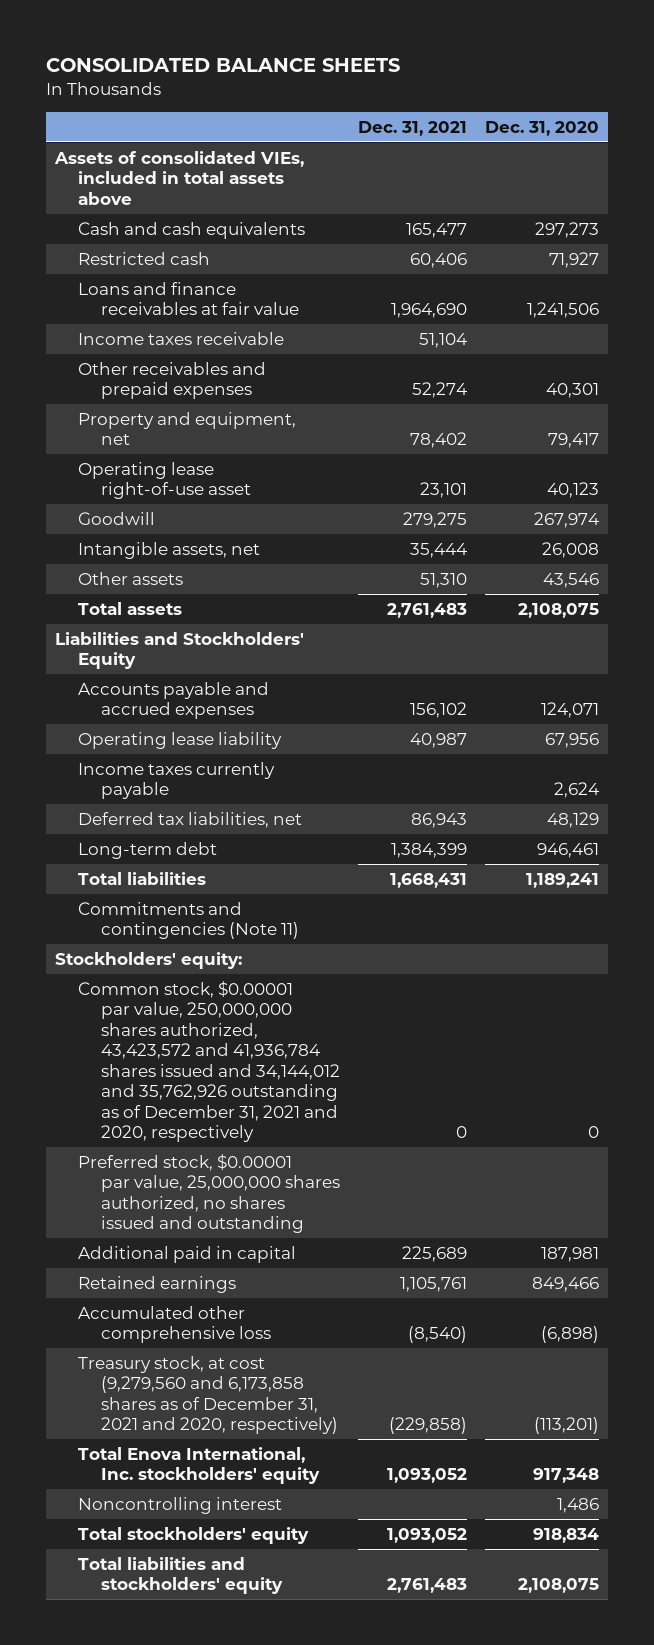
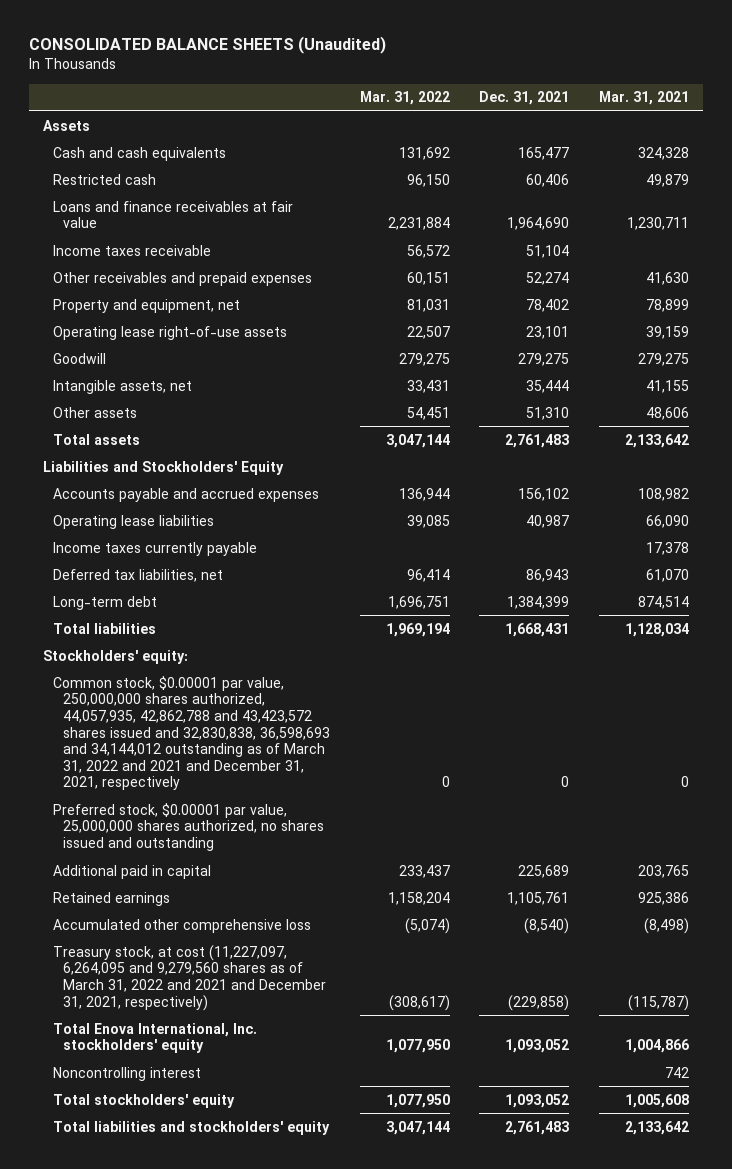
- CONSOLIDATED BALANCE SHEETS
+ CONSOLIDATED BALANCE SHEETS (Unaudited)
- | Dec. 31, 2021 | Dec. 31, 2020
+ | Mar. 31, 2022 | Dec. 31, 2021 | Mar. 31, 2021
- Assets of consolidated VIEs, included in total assets above
+ Assets
- Operating lease right-of-use asset | 23,101 | 40,123
+ Operating lease right-of-use assets | 22,507 | 23,101 | 39,159
- Operating lease liability | 40,987 | 67,956
+ Operating lease liabilities | 39,085 | 40,987 | 66,090
- Commitments and contingencies (Note 11)
- Common stock, $0.00001 par value, 250,000,000 shares authorized, 43,423,572 and 41,936,784 shares issued and 34,144,012 and 35,762,926 outstanding as of December 31, 2021 and 2020, respectively | 0 | 0
+ Common stock, $0.00001 par value, 250,000,000 shares authorized, 44,057,935, 42,862,788 and 43,423,572 shares issued and 32,830,838, 36,598,693 and 34,144,012 outstanding as of March 31, 2022 and 2021 and December 31, 2021, respectively | 0 | 0 | 0
- Treasury stock, at cost (9,279,560 and 6,173,858 shares as of December 31, 2021 and 2020, respectively) | (229,858) | (113,201)
+ Treasury stock, at cost (11,227,097, 6,264,095 and 9,279,560 shares as of March 31, 2022 and 2021 and December 31, 2021, respectively) | (308,617) | (229,858) | (115,787)

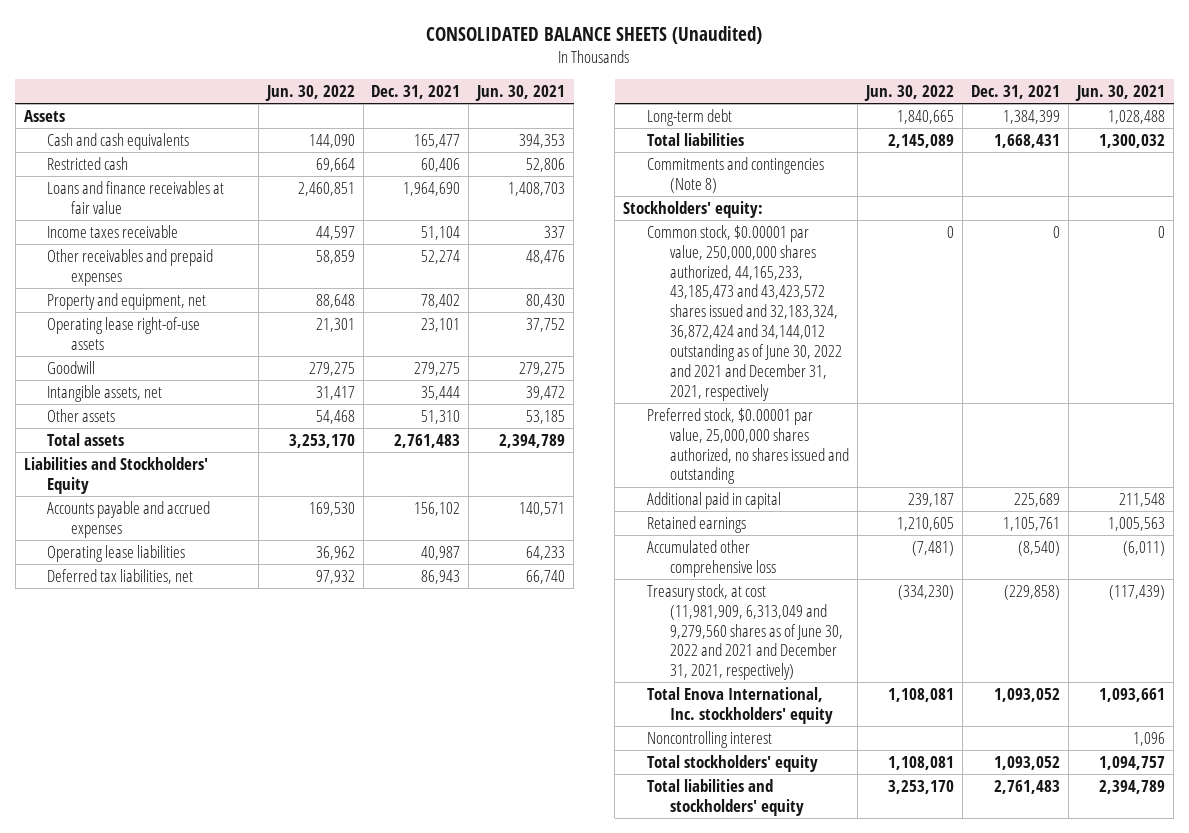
- | Mar. 31, 2022 | Dec. 31, 2021 | Mar. 31, 2021
+ | Jun. 30, 2022 | Dec. 31, 2021 | Jun. 30, 2021
- Income taxes currently payable | | | 17,378
+ Commitments and contingencies (Note 8)
- Common stock, $0.00001 par value, 250,000,000 shares authorized, 44,057,935, 42,862,788 and 43,423,572 shares issued and 32,830,838, 36,598,693 and 34,144,012 outstanding as of March 31, 2022 and 2021 and December 31, 2021, respectively | 0 | 0 | 0
+ Common stock, $0.00001 par value, 250,000,000 shares authorized, 44,165,233, 43,185,473 and 43,423,572 shares issued and 32,183,324, 36,872,424 and 34,144,012 outstanding as of June 30, 2022 and 2021 and December 31, 2021, respectively | 0 | 0 | 0
- Treasury stock, at cost (11,227,097, 6,264,095 and 9,279,560 shares as of March 31, 2022 and 2021 and December 31, 2021, respectively) | (308,617) | (229,858) | (115,787)
+ Treasury stock, at cost (11,981,909, 6,313,049 and 9,279,560 shares as of June 30, 2022 and 2021 and December 31, 2021, respectively) | (334,230) | (229,858) | (117,439)

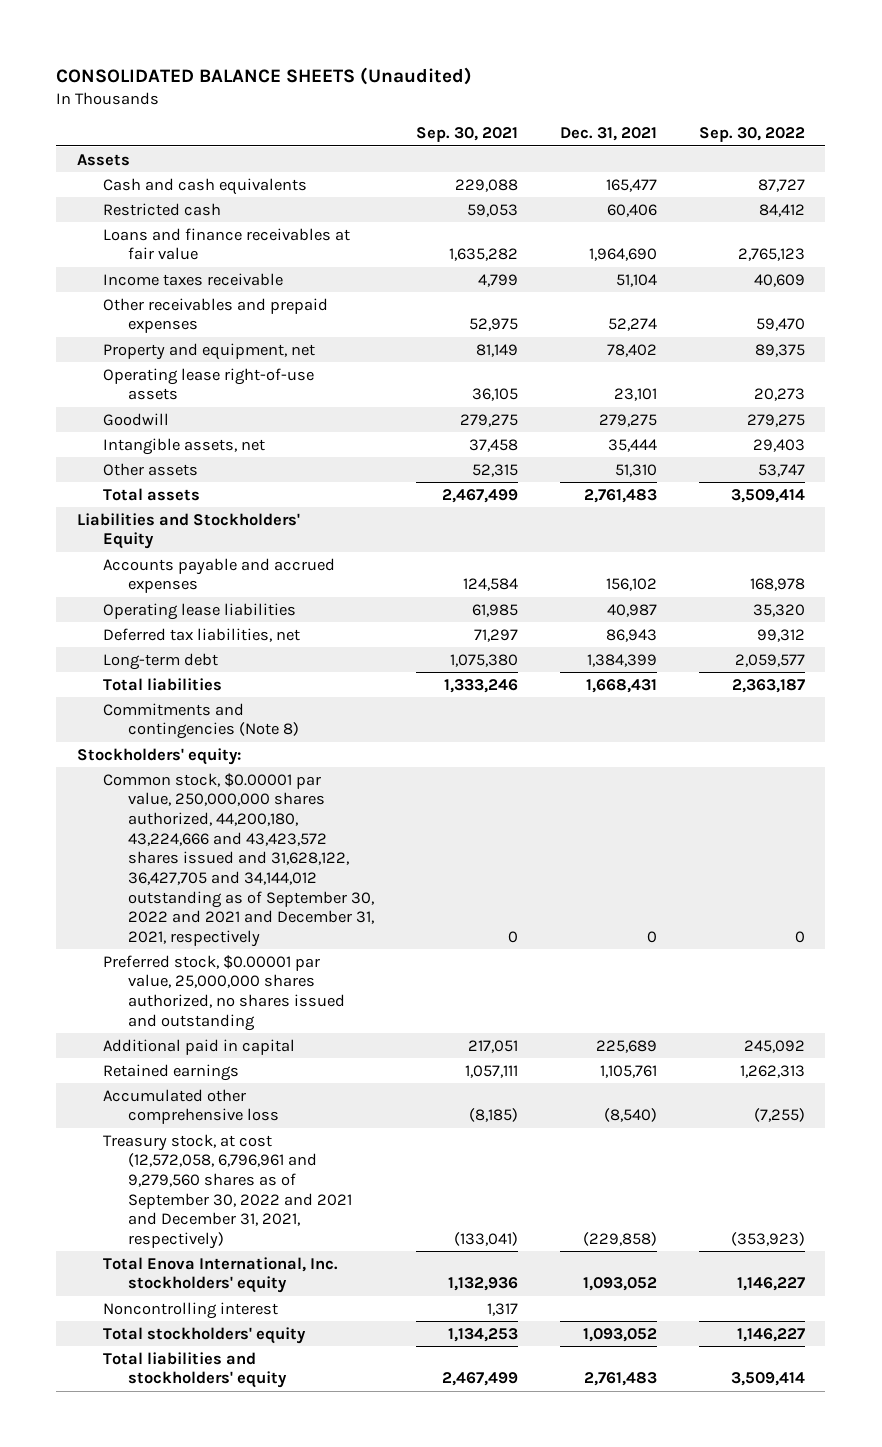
- | Jun. 30, 2022 | Dec. 31, 2021 | Jun. 30, 2021
+ | Sep. 30, 2021 | Dec. 31, 2021 | Sep. 30, 2022
- Common stock, $0.00001 par value, 250,000,000 shares authorized, 44,165,233, 43,185,473 and 43,423,572 shares issued and 32,183,324, 36,872,424 and 34,144,012 outstanding as of June 30, 2022 and 2021 and December 31, 2021, respectively | 0 | 0 | 0
+ Common stock, $0.00001 par value, 250,000,000 shares authorized, 44,200,180, 43,224,666 and 43,423,572 shares issued and 31,628,122, 36,427,705 and 34,144,012 outstanding as of September 30, 2022 and 2021 and December 31, 2021, respectively | 0 | 0 | 0
- Treasury stock, at cost (11,981,909, 6,313,049 and 9,279,560 shares as of June 30, 2022 and 2021 and December 31, 2021, respectively) | (334,230) | (229,858) | (117,439)
+ Treasury stock, at cost (12,572,058, 6,796,961 and 9,279,560 shares as of September 30, 2022 and 2021 and December 31, 2021, respectively) | (133,041) | (229,858) | (353,923)

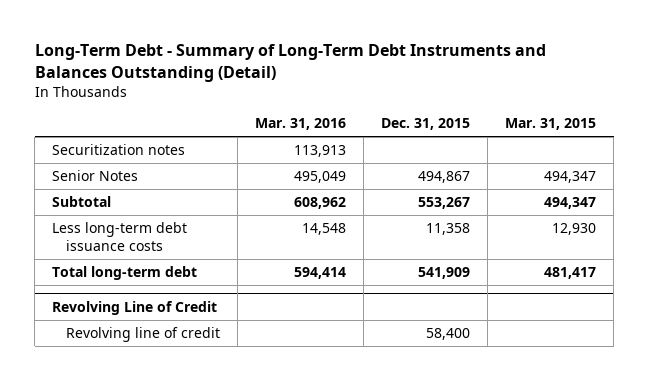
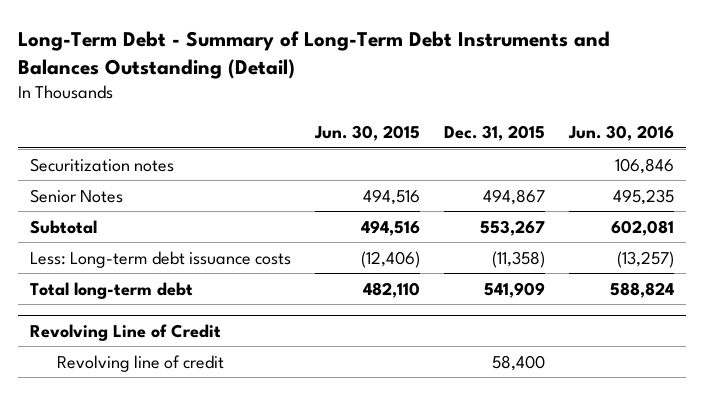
- | Mar. 31, 2016 | Dec. 31, 2015 | Mar. 31, 2015
+ | Jun. 30, 2015 | Dec. 31, 2015 | Jun. 30, 2016
- Less long-term debt issuance costs | 14,548 | 11,358 | 12,930
+ Less: Long-term debt issuance costs | (12,406) | (11,358) | (13,257)

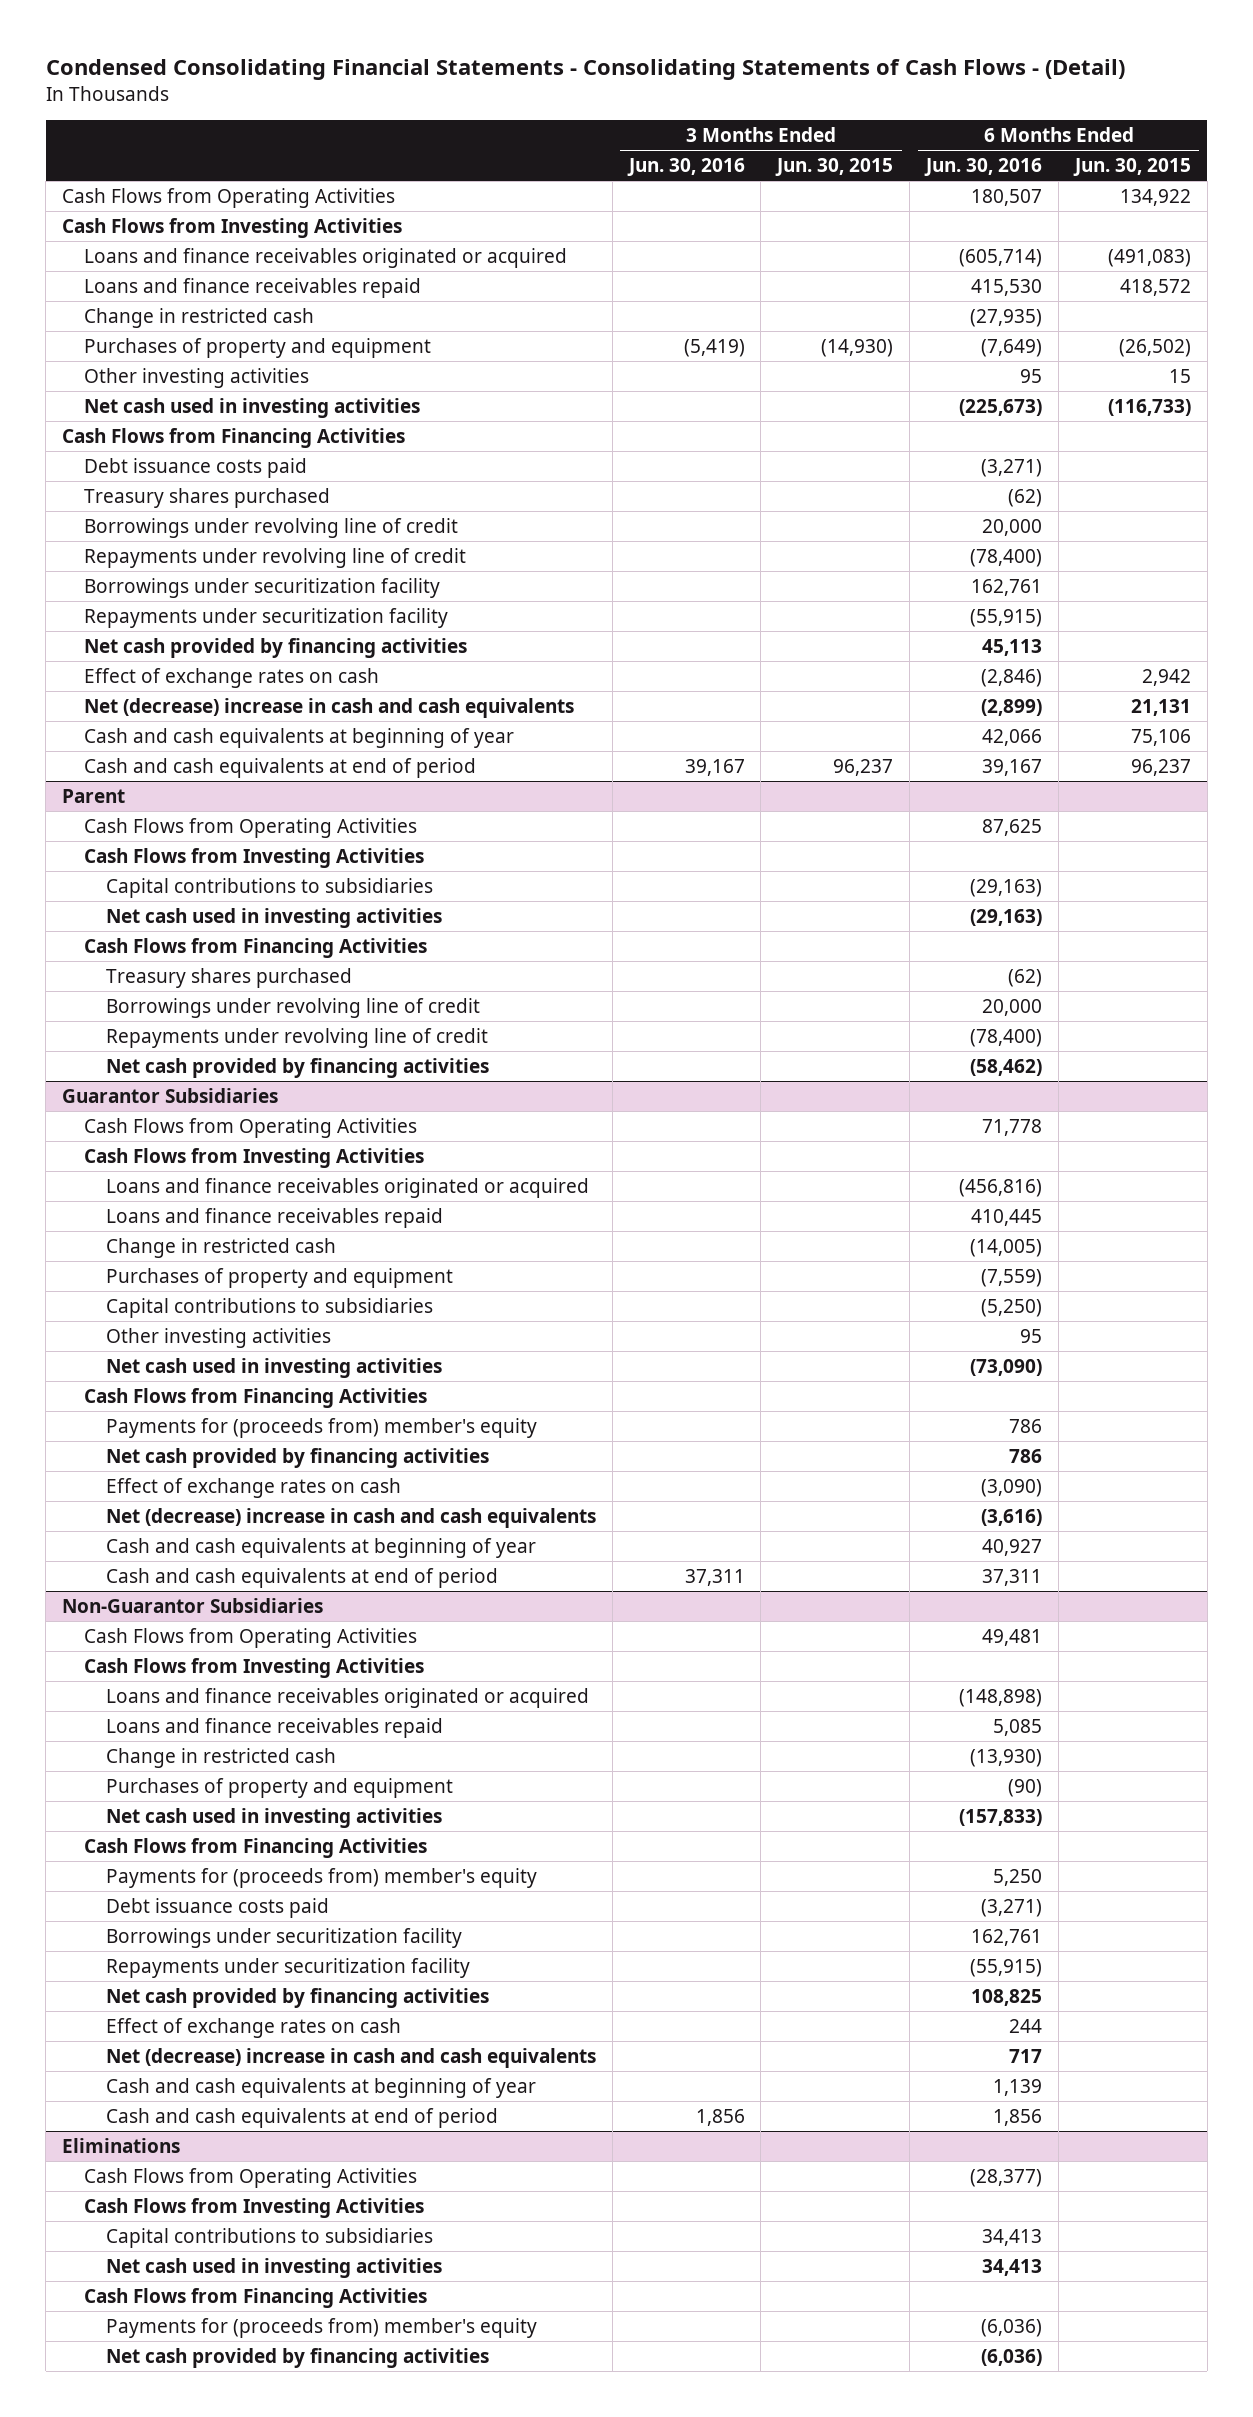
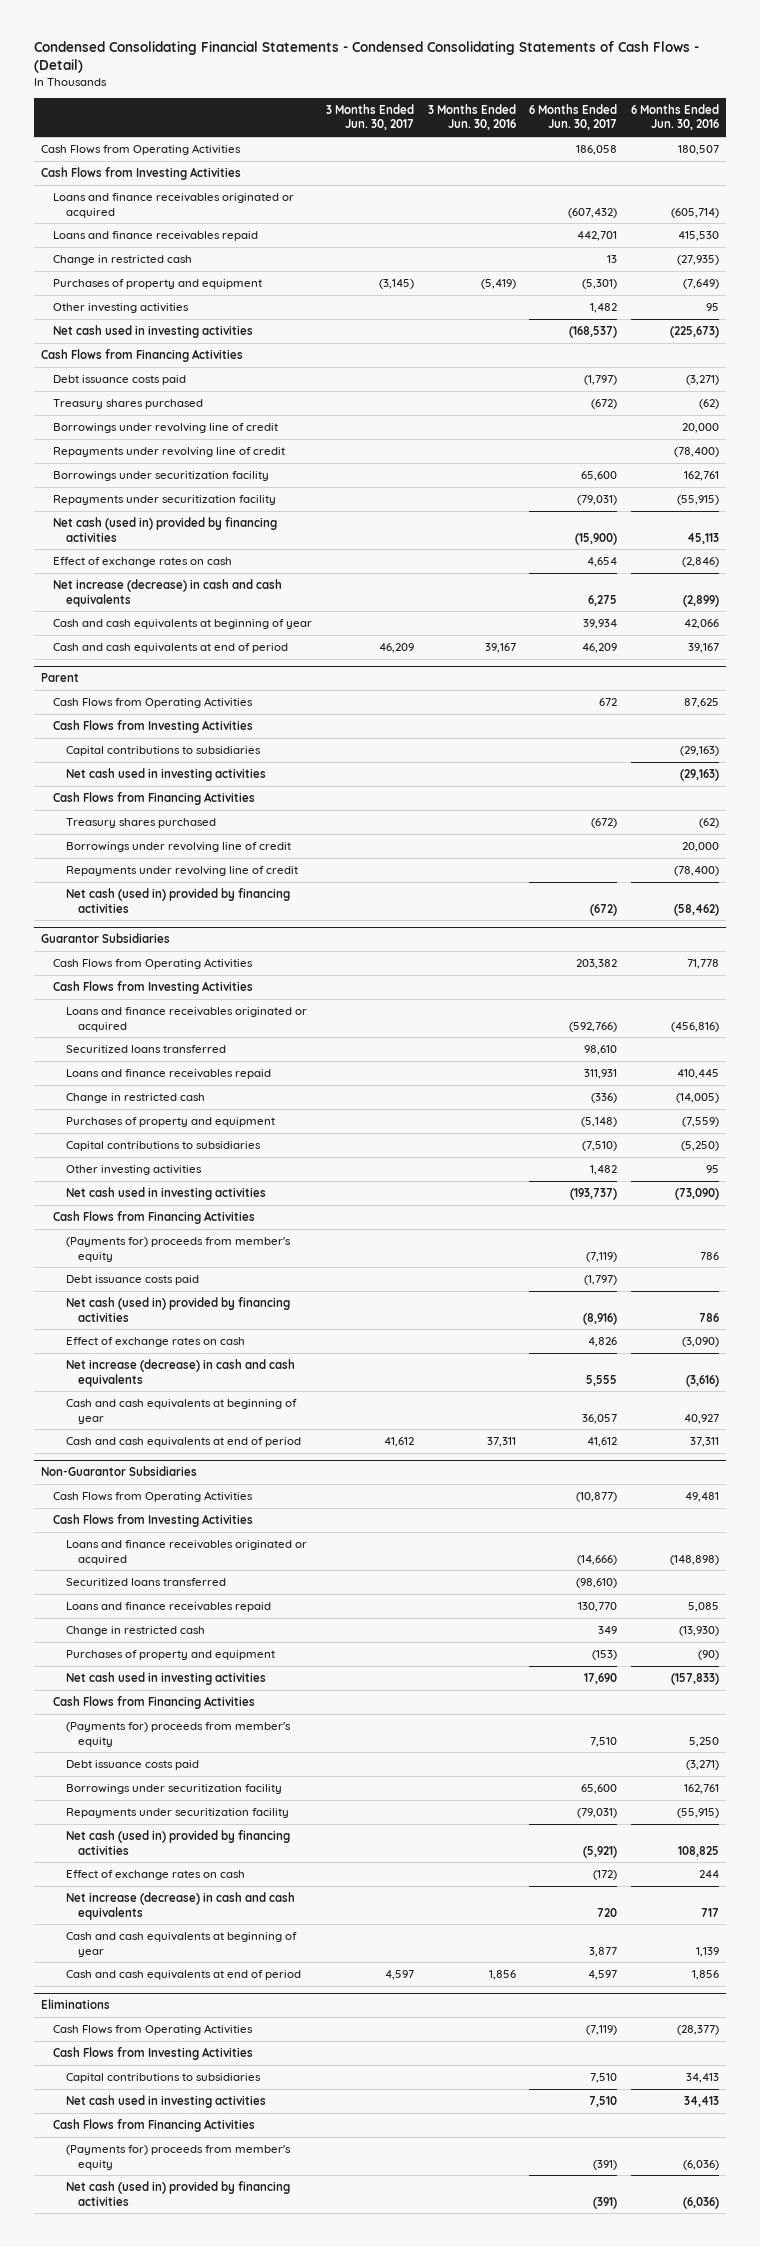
- Condensed Consolidating Financial Statements - Consolidating Statements of Cash Flows - (Detail)
+ Condensed Consolidating Financial Statements - Condensed Consolidating Statements of Cash Flows - (Detail)
- | 3 Months Ended Jun. 30, 2016 | 3 Months Ended Jun. 30, 2015 | 6 Months Ended Jun. 30, 2016 | 6 Months Ended Jun. 30, 2015
+ | 3 Months Ended Jun. 30, 2017 | 3 Months Ended Jun. 30, 2016 | 6 Months Ended Jun. 30, 2017 | 6 Months Ended Jun. 30, 2016
- Net cash provided by financing activities | | | 45,113 |
+ Net cash (used in) provided by financing activities | | | (15,900) | 45,113
- Net (decrease) increase in cash and cash equivalents | | | (2,899) | 21,131
+ Net increase (decrease) in cash and cash equivalents | | | 6,275 | (2,899)
@ Parent
- Net cash provided by financing activities | | | (58,462) |
+ Net cash (used in) provided by financing activities | | | (672) | (58,462)
@ Guarantor Subsidiaries
+ Securitized loans transferred | | | 98,610 |
- Payments for (proceeds from) member's equity | | | 786 |
- Net cash provided by financing activities | | | 786 |
+ (Payments for) proceeds from member's equity | | | (7,119) | 786
+ Debt issuance costs paid | | | (1,797) |
+ Net cash (used in) provided by financing activities | | | (8,916) | 786
- Net (decrease) increase in cash and cash equivalents | | | (3,616) |
+ Net increase (decrease) in cash and cash equivalents | | | 5,555 | (3,616)
@ Non-Guarantor Subsidiaries
+ Securitized loans transferred | | | (98,610) |
- Payments for (proceeds from) member's equity | | | 5,250 |
+ (Payments for) proceeds from member's equity | | | 7,510 | 5,250
- Net cash provided by financing activities | | | 108,825 |
+ Net cash (used in) provided by financing activities | | | (5,921) | 108,825
- Net (decrease) increase in cash and cash equivalents | | | 717 |
+ Net increase (decrease) in cash and cash equivalents | | | 720 | 717
@ Eliminations
- Payments for (proceeds from) member's equity | | | (6,036) |
- Net cash provided by financing activities | | | (6,036) |
+ (Payments for) proceeds from member's equity | | | (391) | (6,036)
+ Net cash (used in) provided by financing activities | | | (391) | (6,036)

